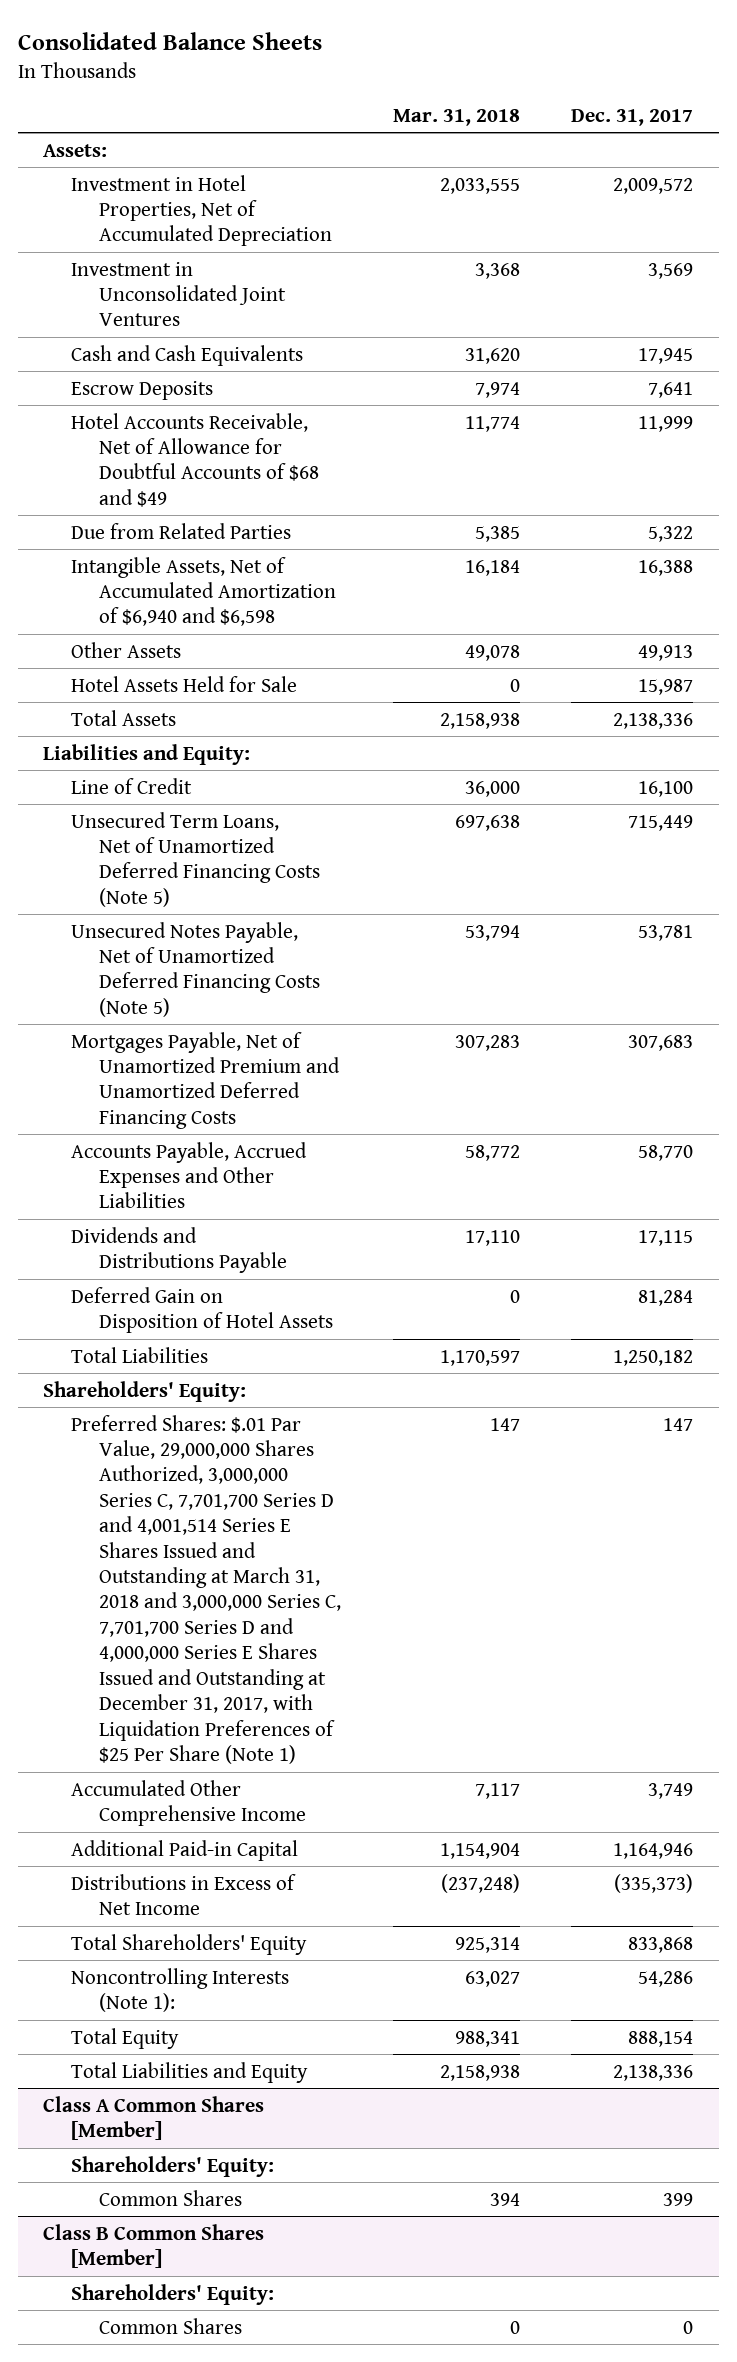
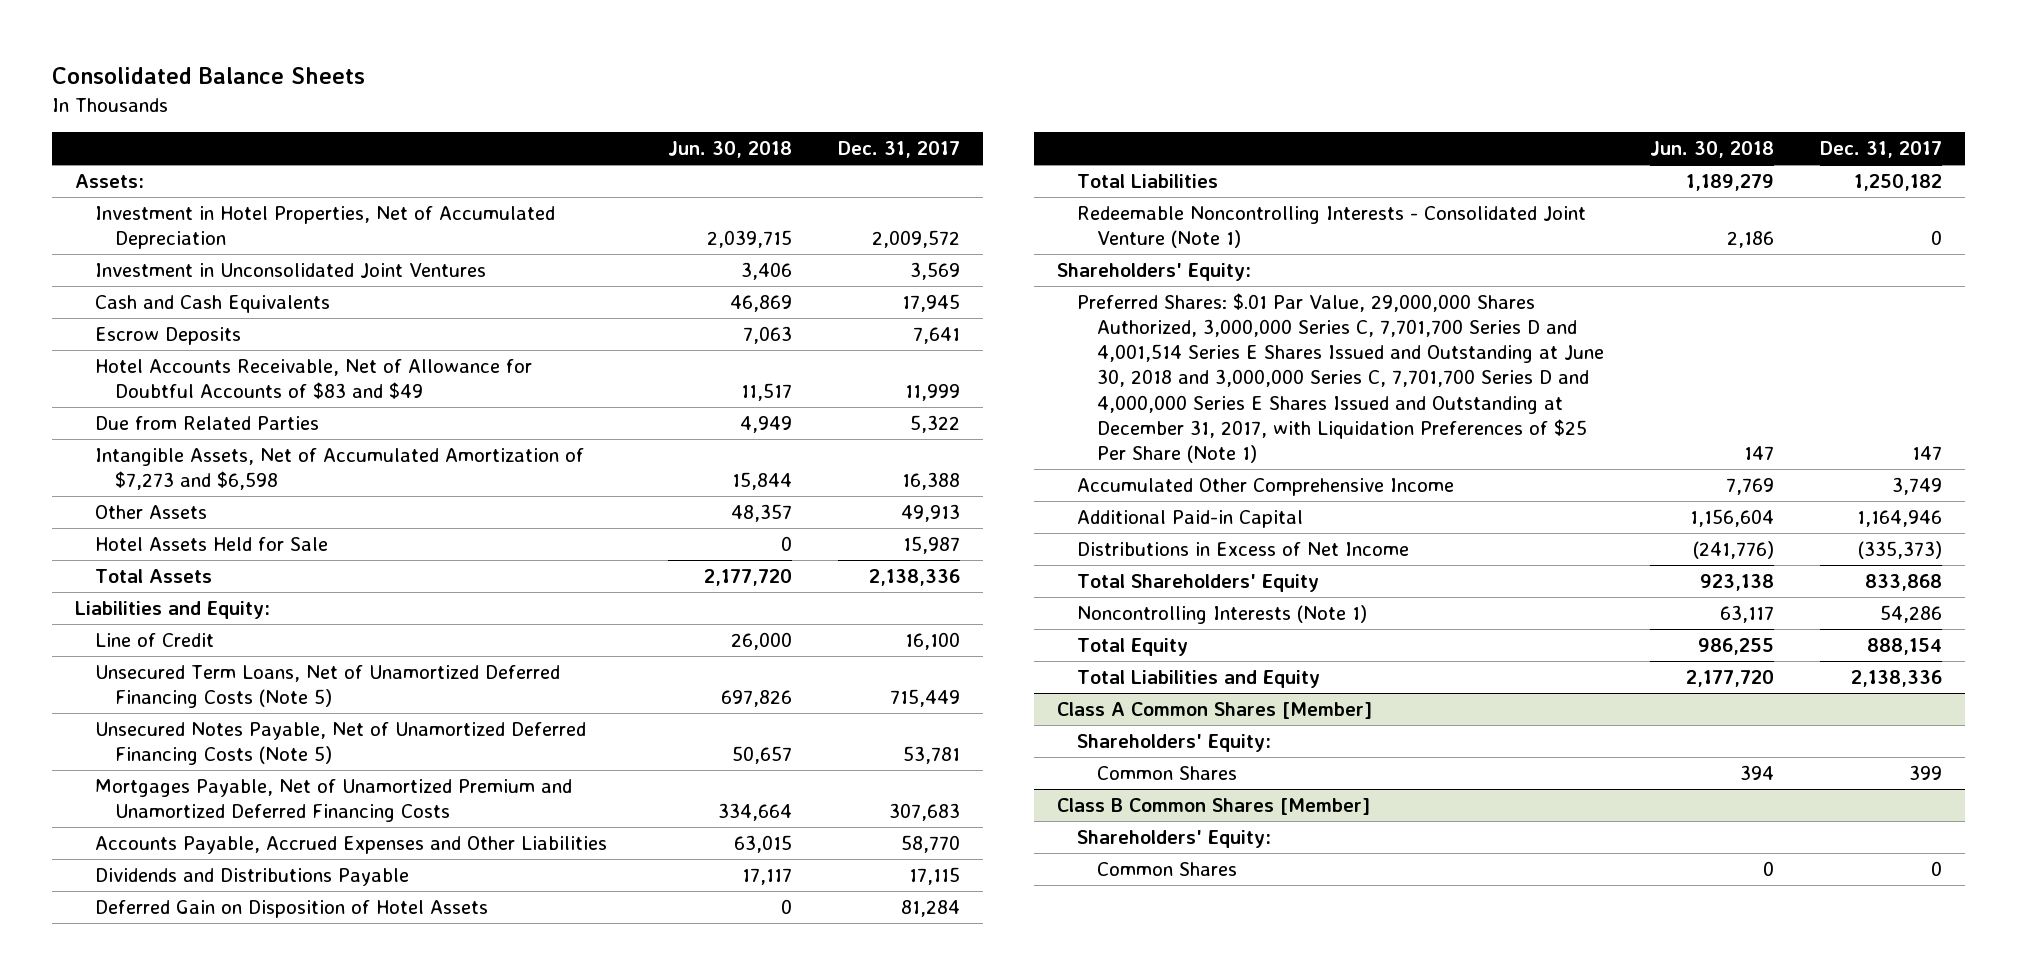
- | Mar. 31, 2018 | Dec. 31, 2017
+ | Jun. 30, 2018 | Dec. 31, 2017
- Hotel Accounts Receivable, Net of Allowance for Doubtful Accounts of $68 and $49 | 11,774 | 11,999
+ Hotel Accounts Receivable, Net of Allowance for Doubtful Accounts of $83 and $49 | 11,517 | 11,999
- Intangible Assets, Net of Accumulated Amortization of $6,940 and $6,598 | 16,184 | 16,388
+ Intangible Assets, Net of Accumulated Amortization of $7,273 and $6,598 | 15,844 | 16,388
+ Redeemable Noncontrolling Interests - Consolidated Joint Venture (Note 1) | 2,186 | 0
- Preferred Shares: $.01 Par Value, 29,000,000 Shares Authorized, 3,000,000 Series C, 7,701,700 Series D and 4,001,514 Series E Shares Issued and Outstanding at March 31, 2018 and 3,000,000 Series C, 7,701,700 Series D and 4,000,000 Series E Shares Issued and Outstanding at December 31, 2017, with Liquidation Preferences of $25 Per Share (Note 1) | 147 | 147
+ Preferred Shares: $.01 Par Value, 29,000,000 Shares Authorized, 3,000,000 Series C, 7,701,700 Series D and 4,001,514 Series E Shares Issued and Outstanding at June 30, 2018 and 3,000,000 Series C, 7,701,700 Series D and 4,000,000 Series E Shares Issued and Outstanding at December 31, 2017, with Liquidation Preferences of $25 Per Share (Note 1) | 147 | 147
- Noncontrolling Interests (Note 1): | 63,027 | 54,286
+ Noncontrolling Interests (Note 1) | 63,117 | 54,286

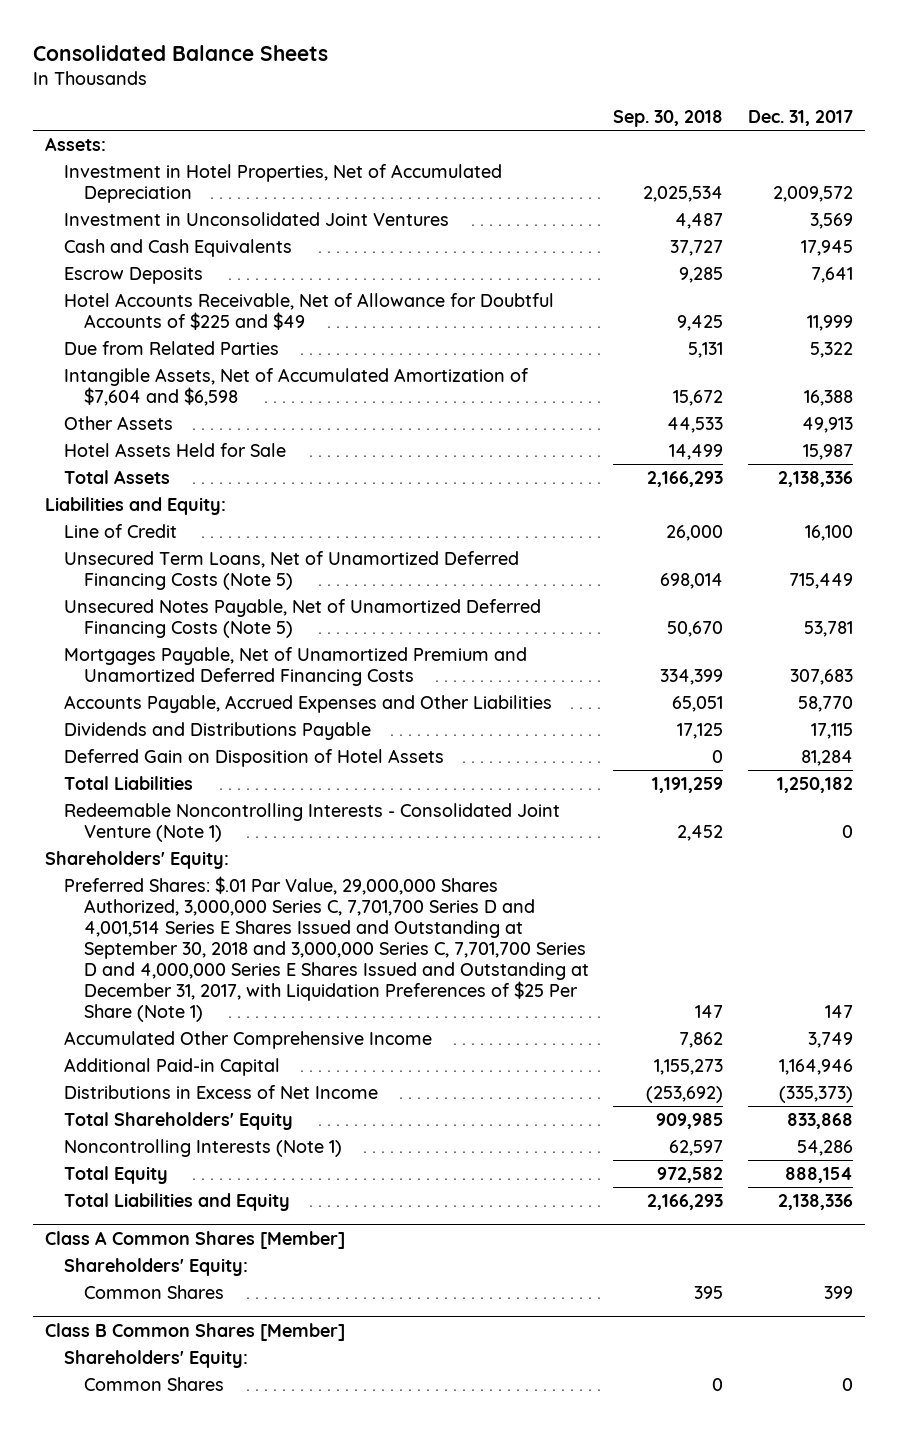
- | Jun. 30, 2018 | Dec. 31, 2017
+ | Sep. 30, 2018 | Dec. 31, 2017
- Hotel Accounts Receivable, Net of Allowance for Doubtful Accounts of $83 and $49 | 11,517 | 11,999
+ Hotel Accounts Receivable, Net of Allowance for Doubtful Accounts of $225 and $49 | 9,425 | 11,999
- Intangible Assets, Net of Accumulated Amortization of $7,273 and $6,598 | 15,844 | 16,388
+ Intangible Assets, Net of Accumulated Amortization of $7,604 and $6,598 | 15,672 | 16,388
- Preferred Shares: $.01 Par Value, 29,000,000 Shares Authorized, 3,000,000 Series C, 7,701,700 Series D and 4,001,514 Series E Shares Issued and Outstanding at June 30, 2018 and 3,000,000 Series C, 7,701,700 Series D and 4,000,000 Series E Shares Issued and Outstanding at December 31, 2017, with Liquidation Preferences of $25 Per Share (Note 1) | 147 | 147
+ Preferred Shares: $.01 Par Value, 29,000,000 Shares Authorized, 3,000,000 Series C, 7,701,700 Series D and 4,001,514 Series E Shares Issued and Outstanding at September 30, 2018 and 3,000,000 Series C, 7,701,700 Series D and 4,000,000 Series E Shares Issued and Outstanding at December 31, 2017, with Liquidation Preferences of $25 Per Share (Note 1) | 147 | 147

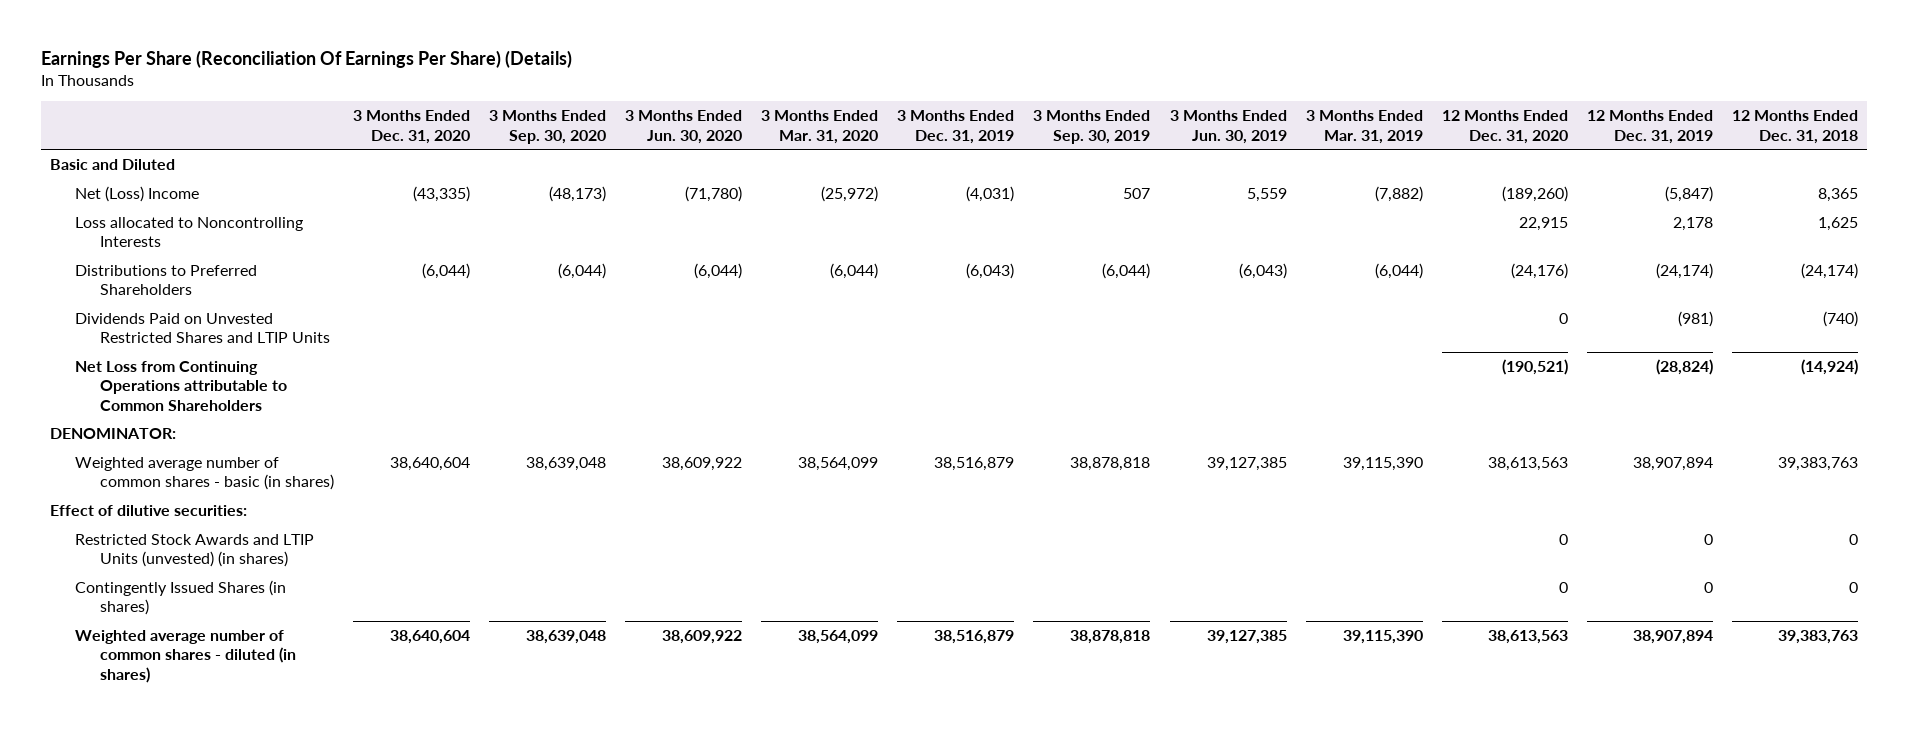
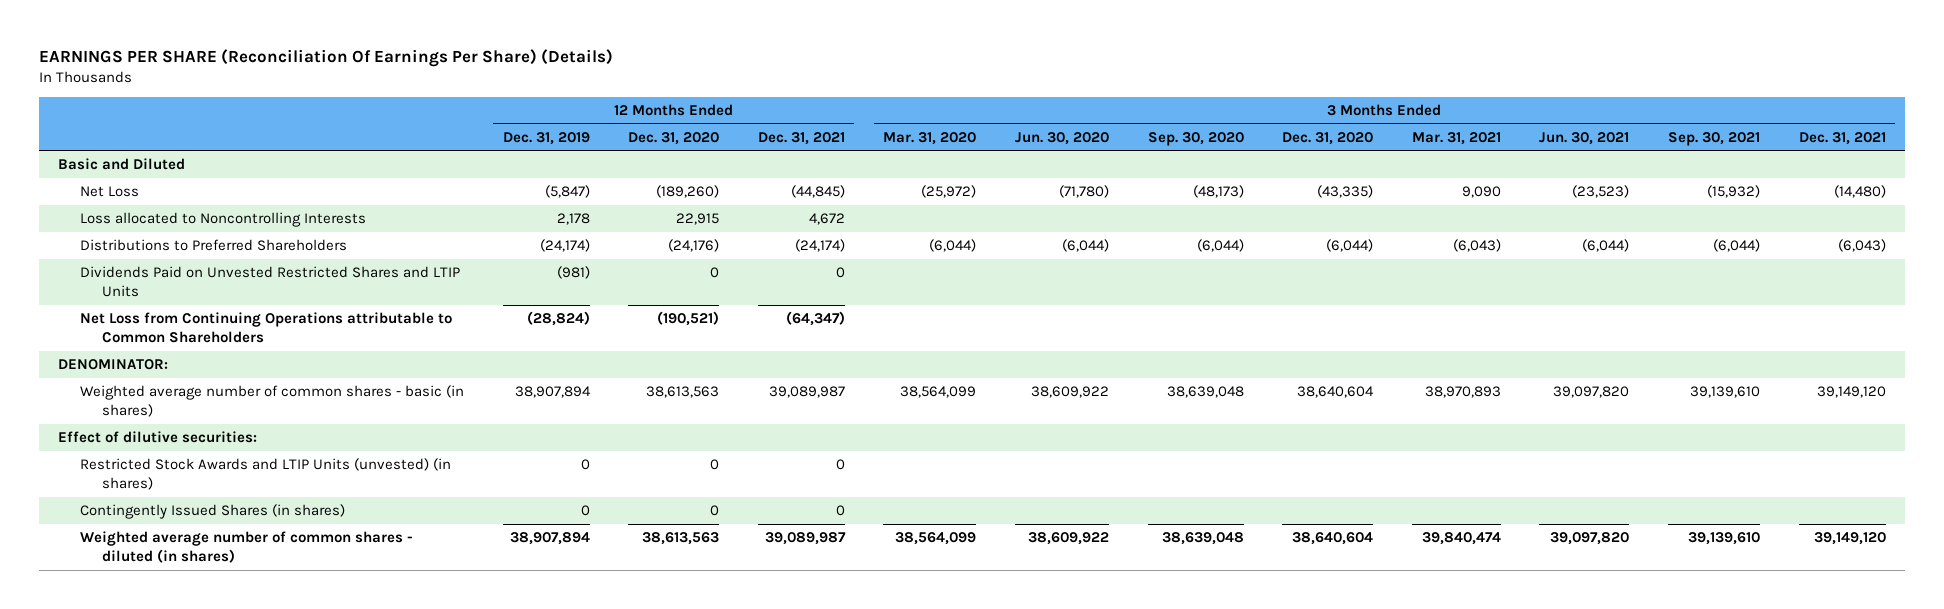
- Earnings Per Share (Reconciliation Of Earnings Per Share) (Details)
+ EARNINGS PER SHARE (Reconciliation Of Earnings Per Share) (Details)
- | 3 Months Ended Dec. 31, 2020 | 3 Months Ended Sep. 30, 2020 | 3 Months Ended Jun. 30, 2020 | 3 Months Ended Mar. 31, 2020 | 3 Months Ended Dec. 31, 2019 | 3 Months Ended Sep. 30, 2019 | 3 Months Ended Jun. 30, 2019 | 3 Months Ended Mar. 31, 2019 | 12 Months Ended Dec. 31, 2020 | 12 Months Ended Dec. 31, 2019 | 12 Months Ended Dec. 31, 2018
+ | 12 Months Ended Dec. 31, 2019 | 12 Months Ended Dec. 31, 2020 | 12 Months Ended Dec. 31, 2021 | 3 Months Ended Mar. 31, 2020 | 3 Months Ended Jun. 30, 2020 | 3 Months Ended Sep. 30, 2020 | 3 Months Ended Dec. 31, 2020 | 3 Months Ended Mar. 31, 2021 | 3 Months Ended Jun. 30, 2021 | 3 Months Ended Sep. 30, 2021 | 3 Months Ended Dec. 31, 2021
- Net (Loss) Income | (43,335) | (48,173) | (71,780) | (25,972) | (4,031) | 507 | 5,559 | (7,882) | (189,260) | (5,847) | 8,365
+ Net Loss | (5,847) | (189,260) | (44,845) | (25,972) | (71,780) | (48,173) | (43,335) | 9,090 | (23,523) | (15,932) | (14,480)

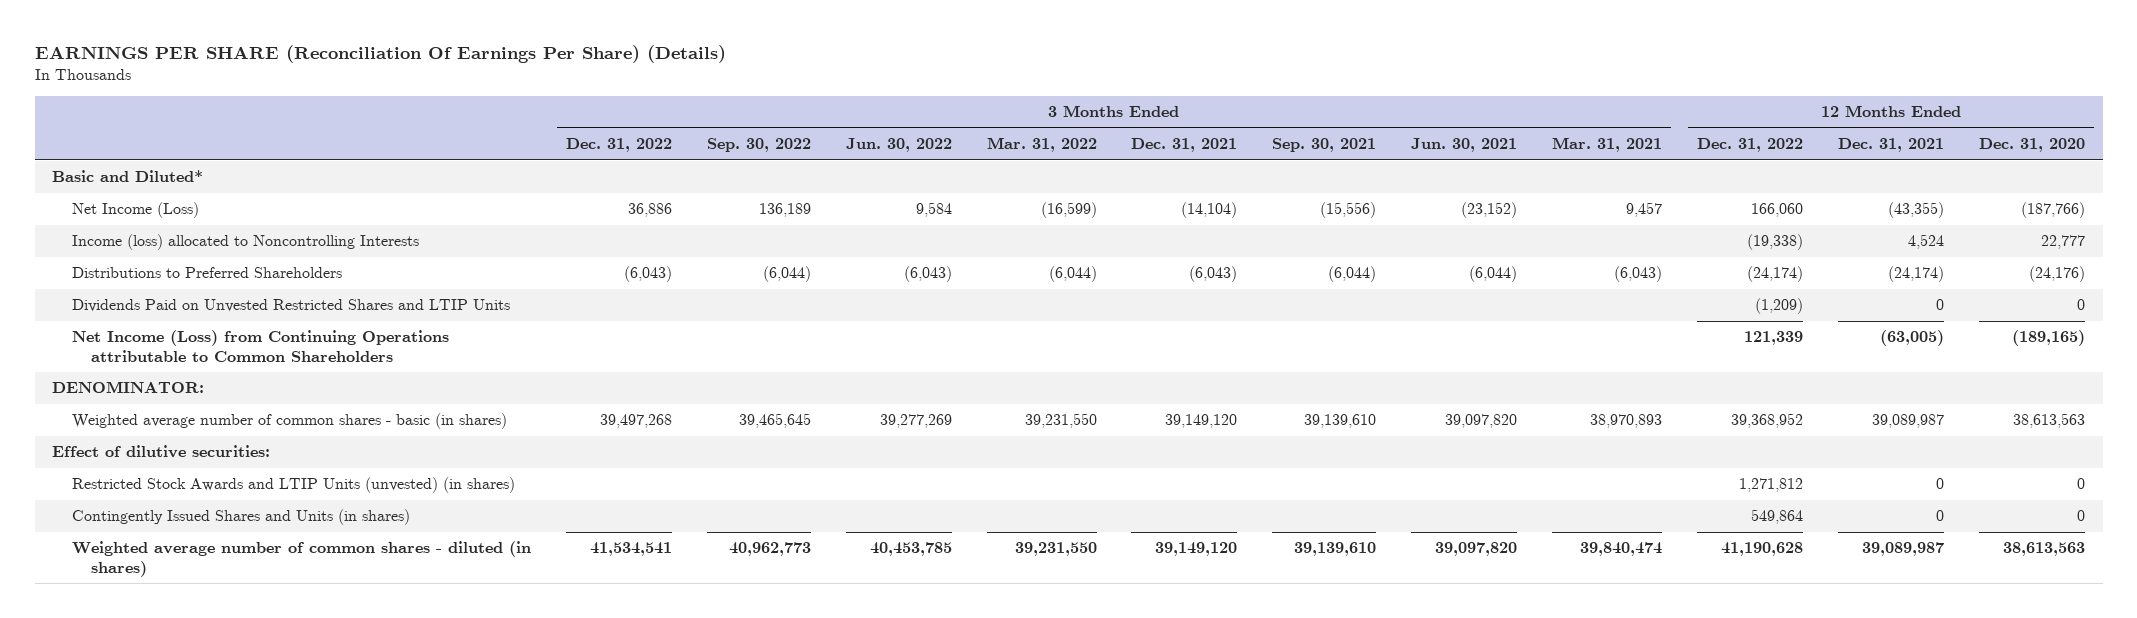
- | 12 Months Ended Dec. 31, 2019 | 12 Months Ended Dec. 31, 2020 | 12 Months Ended Dec. 31, 2021 | 3 Months Ended Mar. 31, 2020 | 3 Months Ended Jun. 30, 2020 | 3 Months Ended Sep. 30, 2020 | 3 Months Ended Dec. 31, 2020 | 3 Months Ended Mar. 31, 2021 | 3 Months Ended Jun. 30, 2021 | 3 Months Ended Sep. 30, 2021 | 3 Months Ended Dec. 31, 2021
+ | 3 Months Ended Dec. 31, 2022 | 3 Months Ended Sep. 30, 2022 | 3 Months Ended Jun. 30, 2022 | 3 Months Ended Mar. 31, 2022 | 3 Months Ended Dec. 31, 2021 | 3 Months Ended Sep. 30, 2021 | 3 Months Ended Jun. 30, 2021 | 3 Months Ended Mar. 31, 2021 | 12 Months Ended Dec. 31, 2022 | 12 Months Ended Dec. 31, 2021 | 12 Months Ended Dec. 31, 2020
- Basic and Diluted
- Net Loss | (5,847) | (189,260) | (44,845) | (25,972) | (71,780) | (48,173) | (43,335) | 9,090 | (23,523) | (15,932) | (14,480)
- Loss allocated to Noncontrolling Interests | 2,178 | 22,915 | 4,672 | | | | | | | |
+ Basic and Diluted*
+ Net Income (Loss) | 36,886 | 136,189 | 9,584 | (16,599) | (14,104) | (15,556) | (23,152) | 9,457 | 166,060 | (43,355) | (187,766)
+ Income (loss) allocated to Noncontrolling Interests | | | | | | | | | (19,338) | 4,524 | 22,777
- Net Loss from Continuing Operations attributable to Common Shareholders | (28,824) | (190,521) | (64,347) | | | | | | | |
+ Net Income (Loss) from Continuing Operations attributable to Common Shareholders | | | | | | | | | 121,339 | (63,005) | (189,165)
- Contingently Issued Shares (in shares) | 0 | 0 | 0 | | | | | | | |
+ Contingently Issued Shares and Units (in shares) | | | | | | | | | 549,864 | 0 | 0

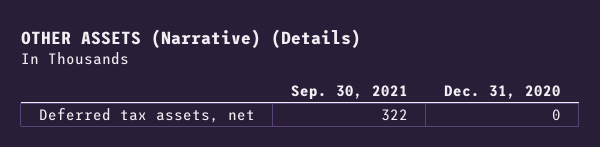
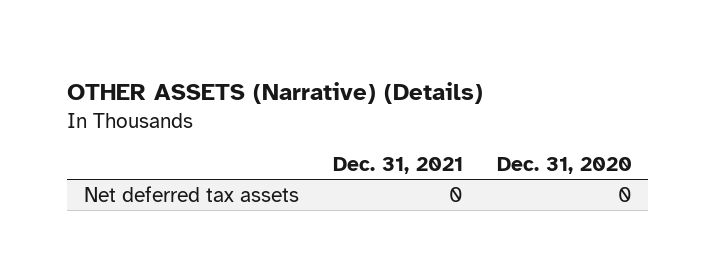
- | Sep. 30, 2021 | Dec. 31, 2020
+ | Dec. 31, 2021 | Dec. 31, 2020
- Deferred tax assets, net | 322 | 0
+ Net deferred tax assets | 0 | 0

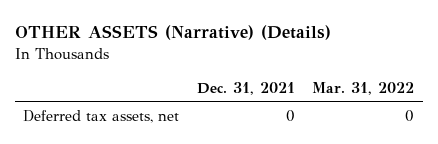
- | Dec. 31, 2021 | Dec. 31, 2020
+ | Dec. 31, 2021 | Mar. 31, 2022
- Net deferred tax assets | 0 | 0
+ Deferred tax assets, net | 0 | 0

